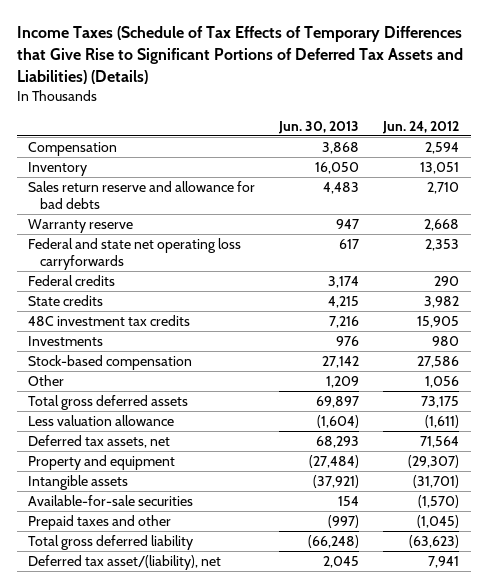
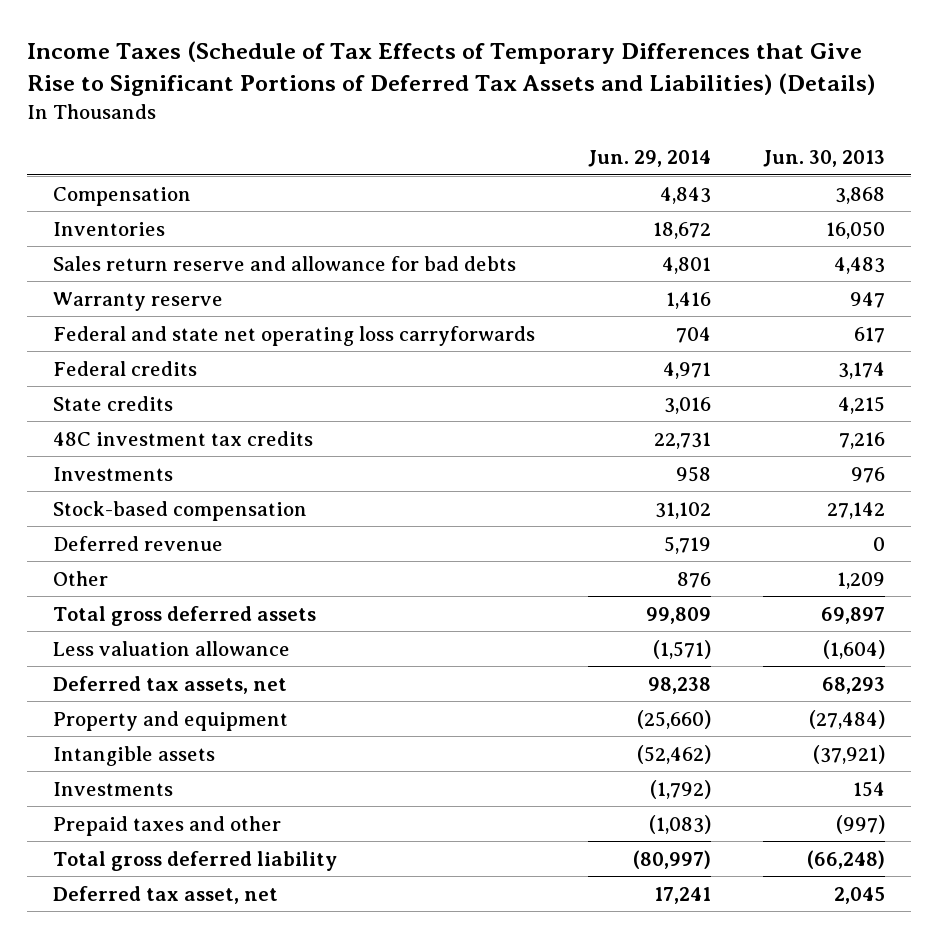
- | Jun. 30, 2013 | Jun. 24, 2012
+ | Jun. 29, 2014 | Jun. 30, 2013
- Inventory | 16,050 | 13,051
+ Inventories | 18,672 | 16,050
+ Deferred revenue | 5,719 | 0
- Available-for-sale securities | 154 | (1,570)
+ Investments | (1,792) | 154
- Deferred tax asset/(liability), net | 2,045 | 7,941
+ Deferred tax asset, net | 17,241 | 2,045

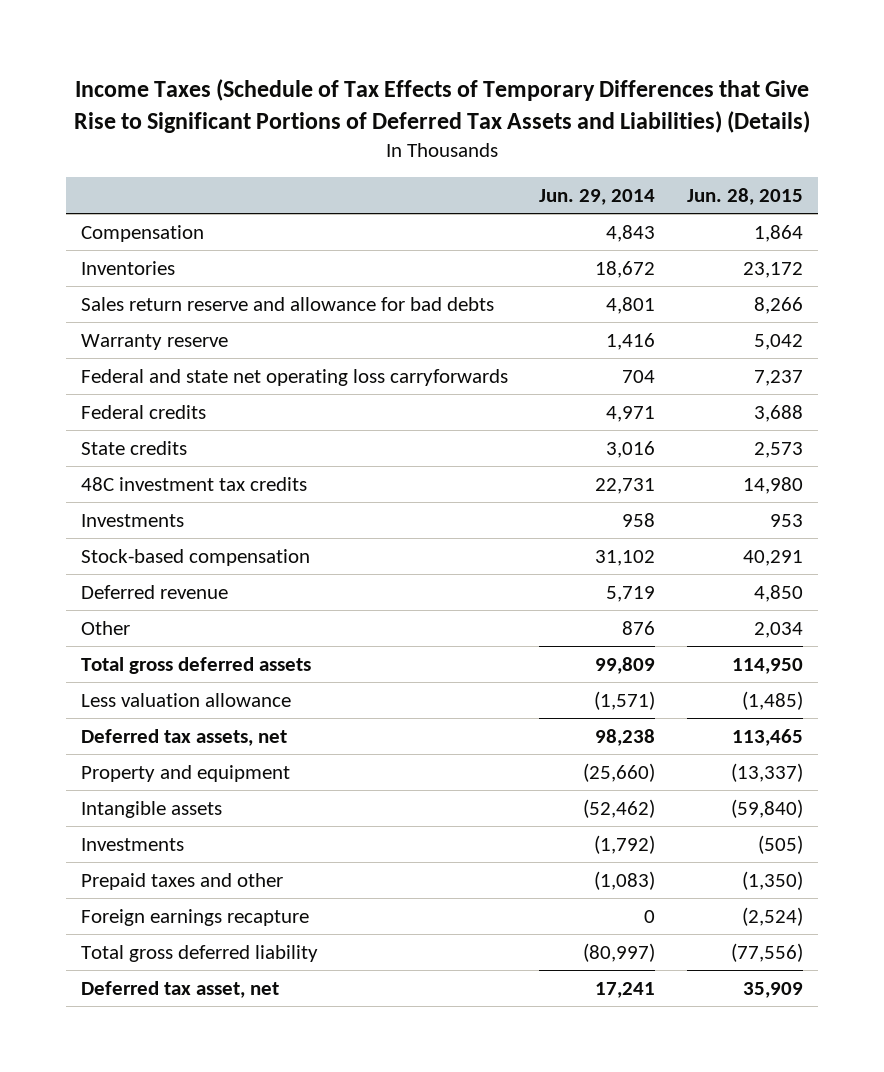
- | Jun. 29, 2014 | Jun. 30, 2013
+ | Jun. 29, 2014 | Jun. 28, 2015
+ Foreign earnings recapture | 0 | (2,524)

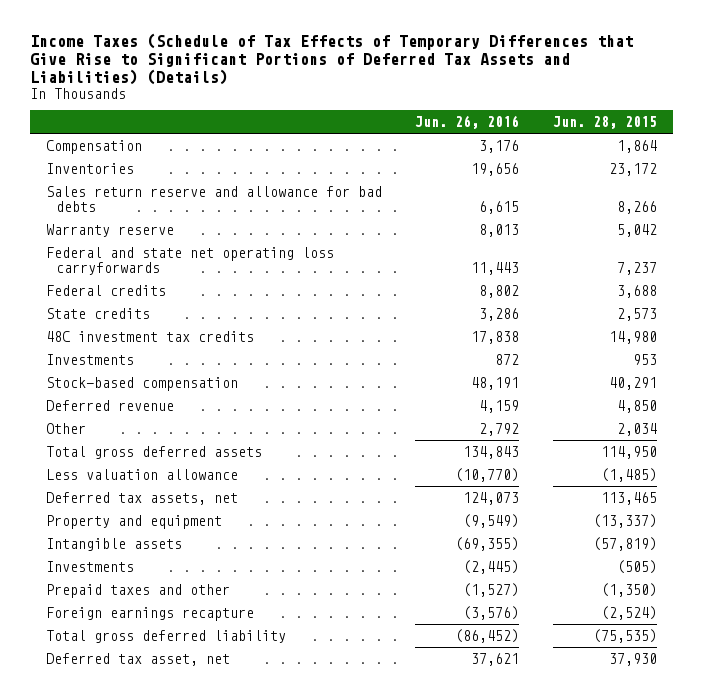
- | Jun. 29, 2014 | Jun. 28, 2015
+ | Jun. 26, 2016 | Jun. 28, 2015
- Intangible assets | (52,462) | (59,840)
+ Intangible assets | (69,355) | (57,819)
- Total gross deferred liability | (80,997) | (77,556)
- Deferred tax asset, net | 17,241 | 35,909
+ Total gross deferred liability | (86,452) | (75,535)
+ Deferred tax asset, net | 37,621 | 37,930

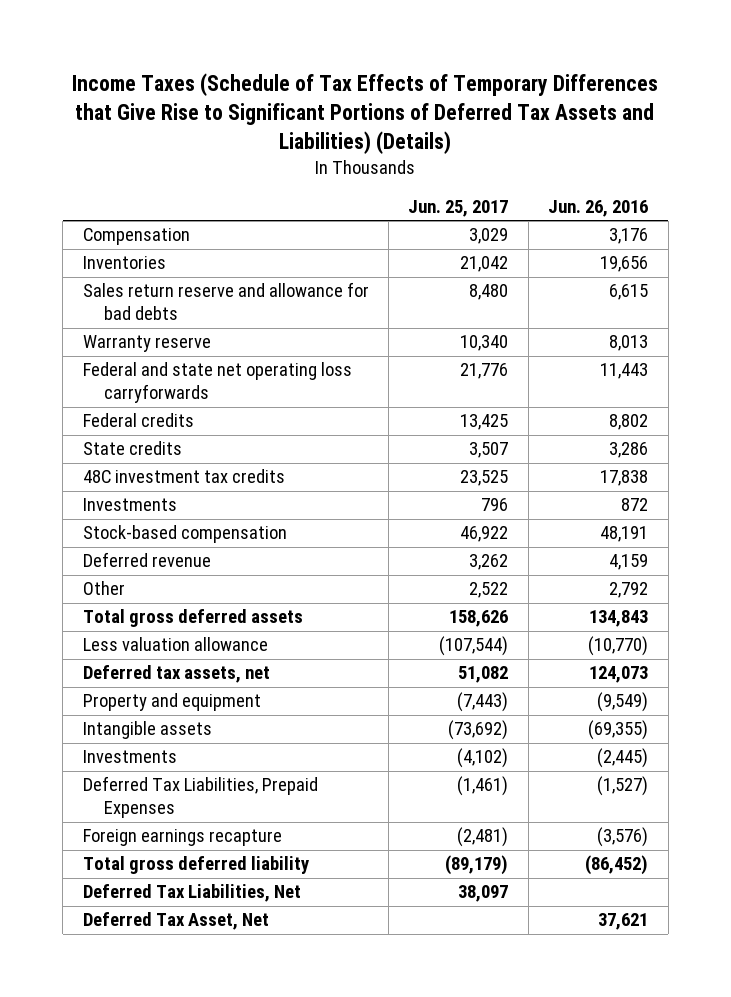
- | Jun. 26, 2016 | Jun. 28, 2015
+ | Jun. 25, 2017 | Jun. 26, 2016
- Prepaid taxes and other | (1,527) | (1,350)
+ Deferred Tax Liabilities, Prepaid Expenses | (1,461) | (1,527)
- Deferred tax asset, net | 37,621 | 37,930
+ Deferred Tax Liabilities, Net | 38,097 |
+ Deferred Tax Asset, Net | | 37,621

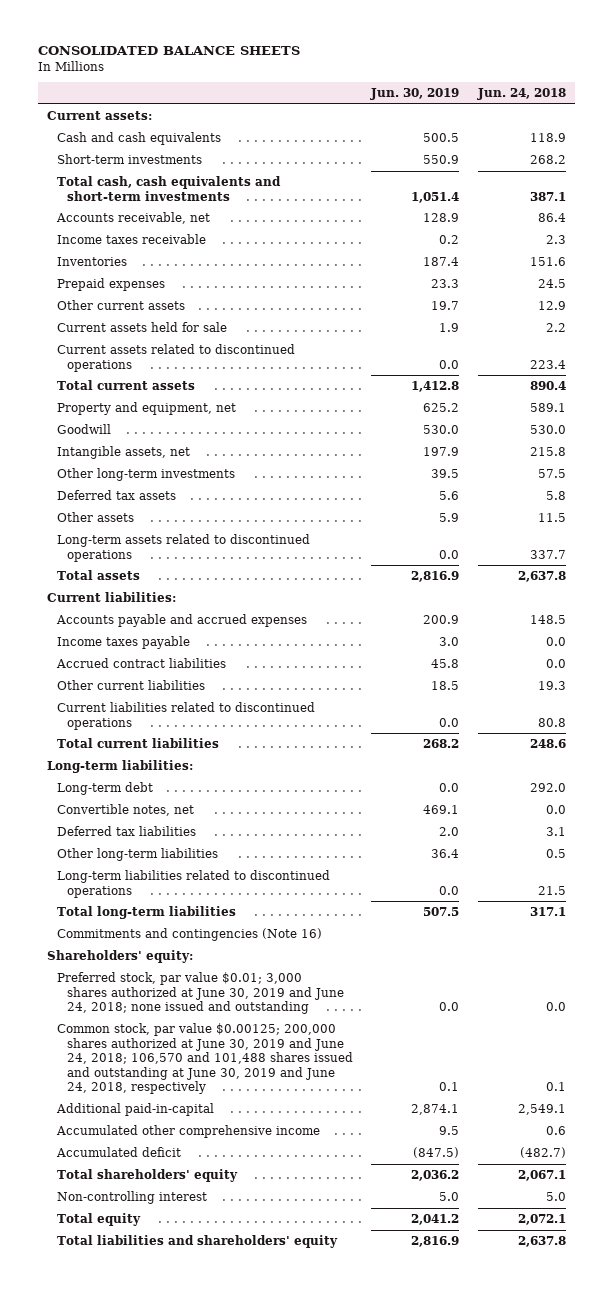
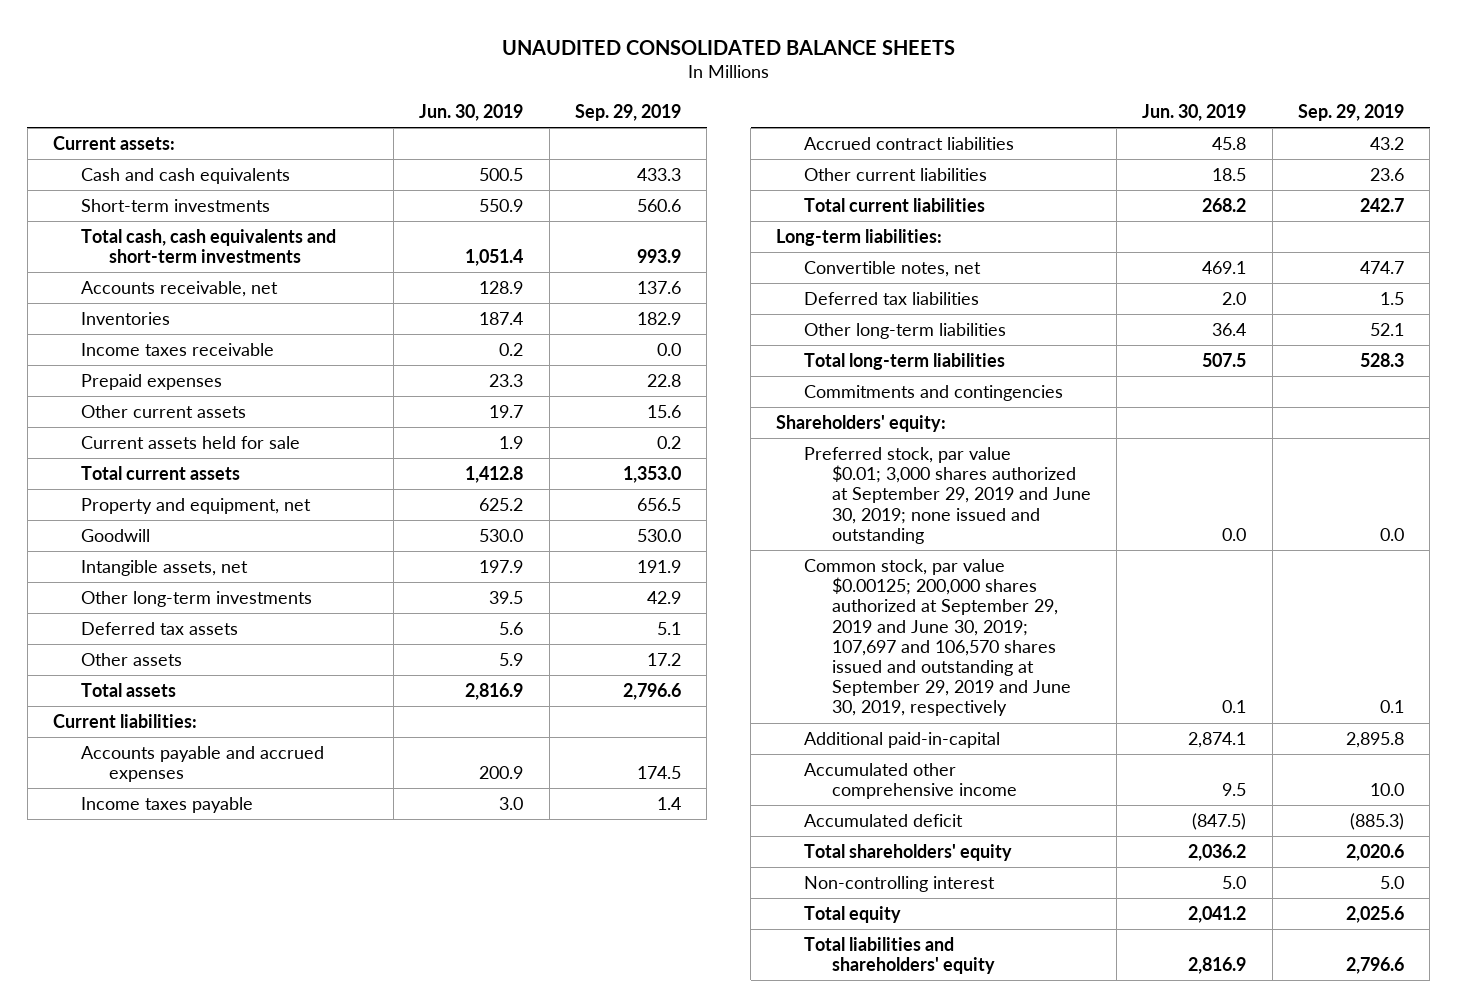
- CONSOLIDATED BALANCE SHEETS
+ UNAUDITED CONSOLIDATED BALANCE SHEETS
- | Jun. 30, 2019 | Jun. 24, 2018
+ | Jun. 30, 2019 | Sep. 29, 2019
moved down: Income taxes receivable | 0.2 | 0.0
- Current assets related to discontinued operations | 0.0 | 223.4
- Long-term assets related to discontinued operations | 0.0 | 337.7
- Current liabilities related to discontinued operations | 0.0 | 80.8
- Long-term debt | 0.0 | 292.0
- Long-term liabilities related to discontinued operations | 0.0 | 21.5
- Commitments and contingencies (Note 16)
+ Commitments and contingencies
- Preferred stock, par value $0.01; 3,000 shares authorized at June 30, 2019 and June 24, 2018; none issued and outstanding | 0.0 | 0.0
- Common stock, par value $0.00125; 200,000 shares authorized at June 30, 2019 and June 24, 2018; 106,570 and 101,488 shares issued and outstanding at June 30, 2019 and June 24, 2018, respectively | 0.1 | 0.1
+ Preferred stock, par value $0.01; 3,000 shares authorized at September 29, 2019 and June 30, 2019; none issued and outstanding | 0.0 | 0.0
+ Common stock, par value $0.00125; 200,000 shares authorized at September 29, 2019 and June 30, 2019; 107,697 and 106,570 shares issued and outstanding at September 29, 2019 and June 30, 2019, respectively | 0.1 | 0.1

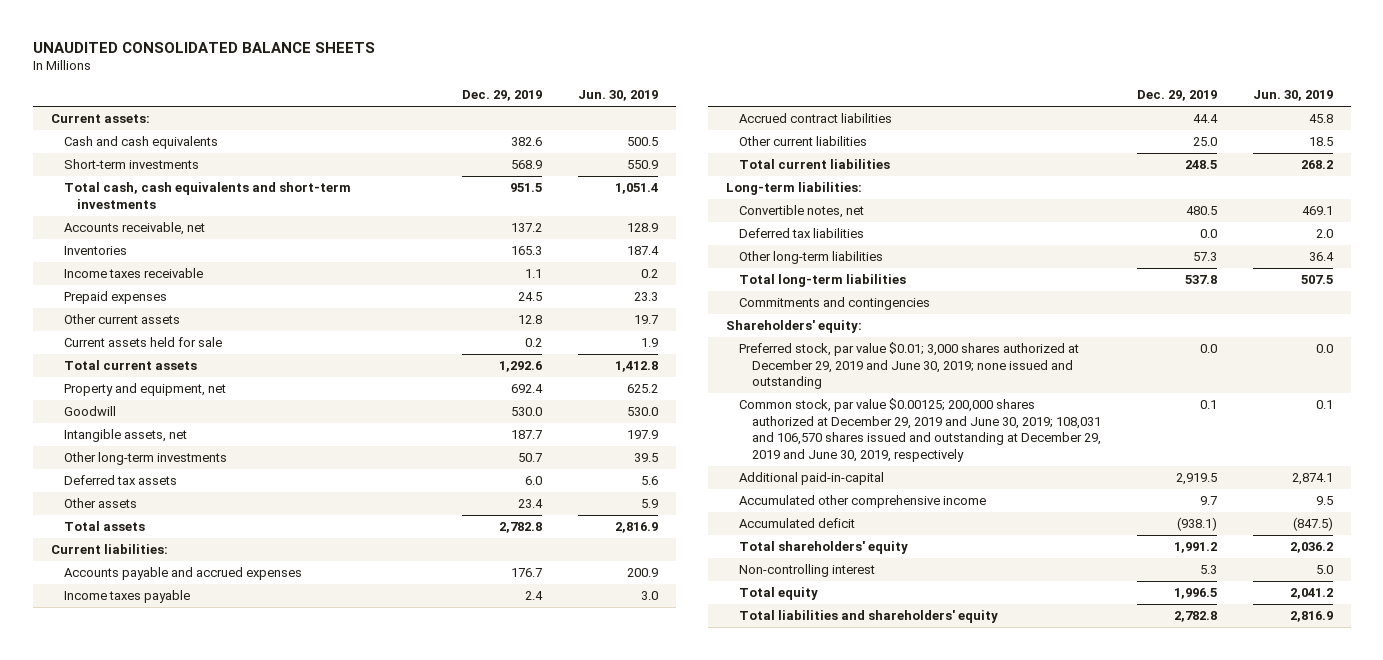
- | Jun. 30, 2019 | Sep. 29, 2019
+ | Dec. 29, 2019 | Jun. 30, 2019
- Preferred stock, par value $0.01; 3,000 shares authorized at September 29, 2019 and June 30, 2019; none issued and outstanding | 0.0 | 0.0
- Common stock, par value $0.00125; 200,000 shares authorized at September 29, 2019 and June 30, 2019; 107,697 and 106,570 shares issued and outstanding at September 29, 2019 and June 30, 2019, respectively | 0.1 | 0.1
+ Preferred stock, par value $0.01; 3,000 shares authorized at December 29, 2019 and June 30, 2019; none issued and outstanding | 0.0 | 0.0
+ Common stock, par value $0.00125; 200,000 shares authorized at December 29, 2019 and June 30, 2019; 108,031 and 106,570 shares issued and outstanding at December 29, 2019 and June 30, 2019, respectively | 0.1 | 0.1

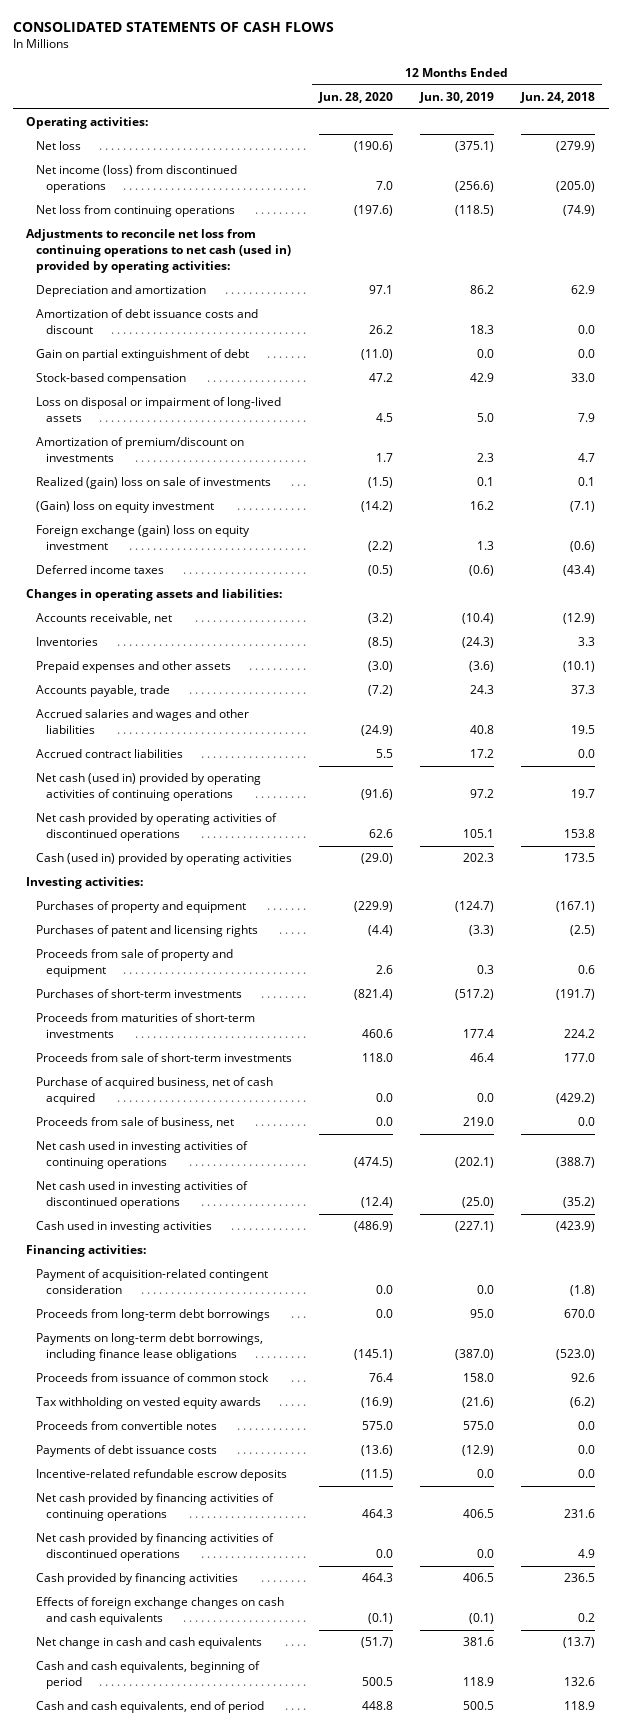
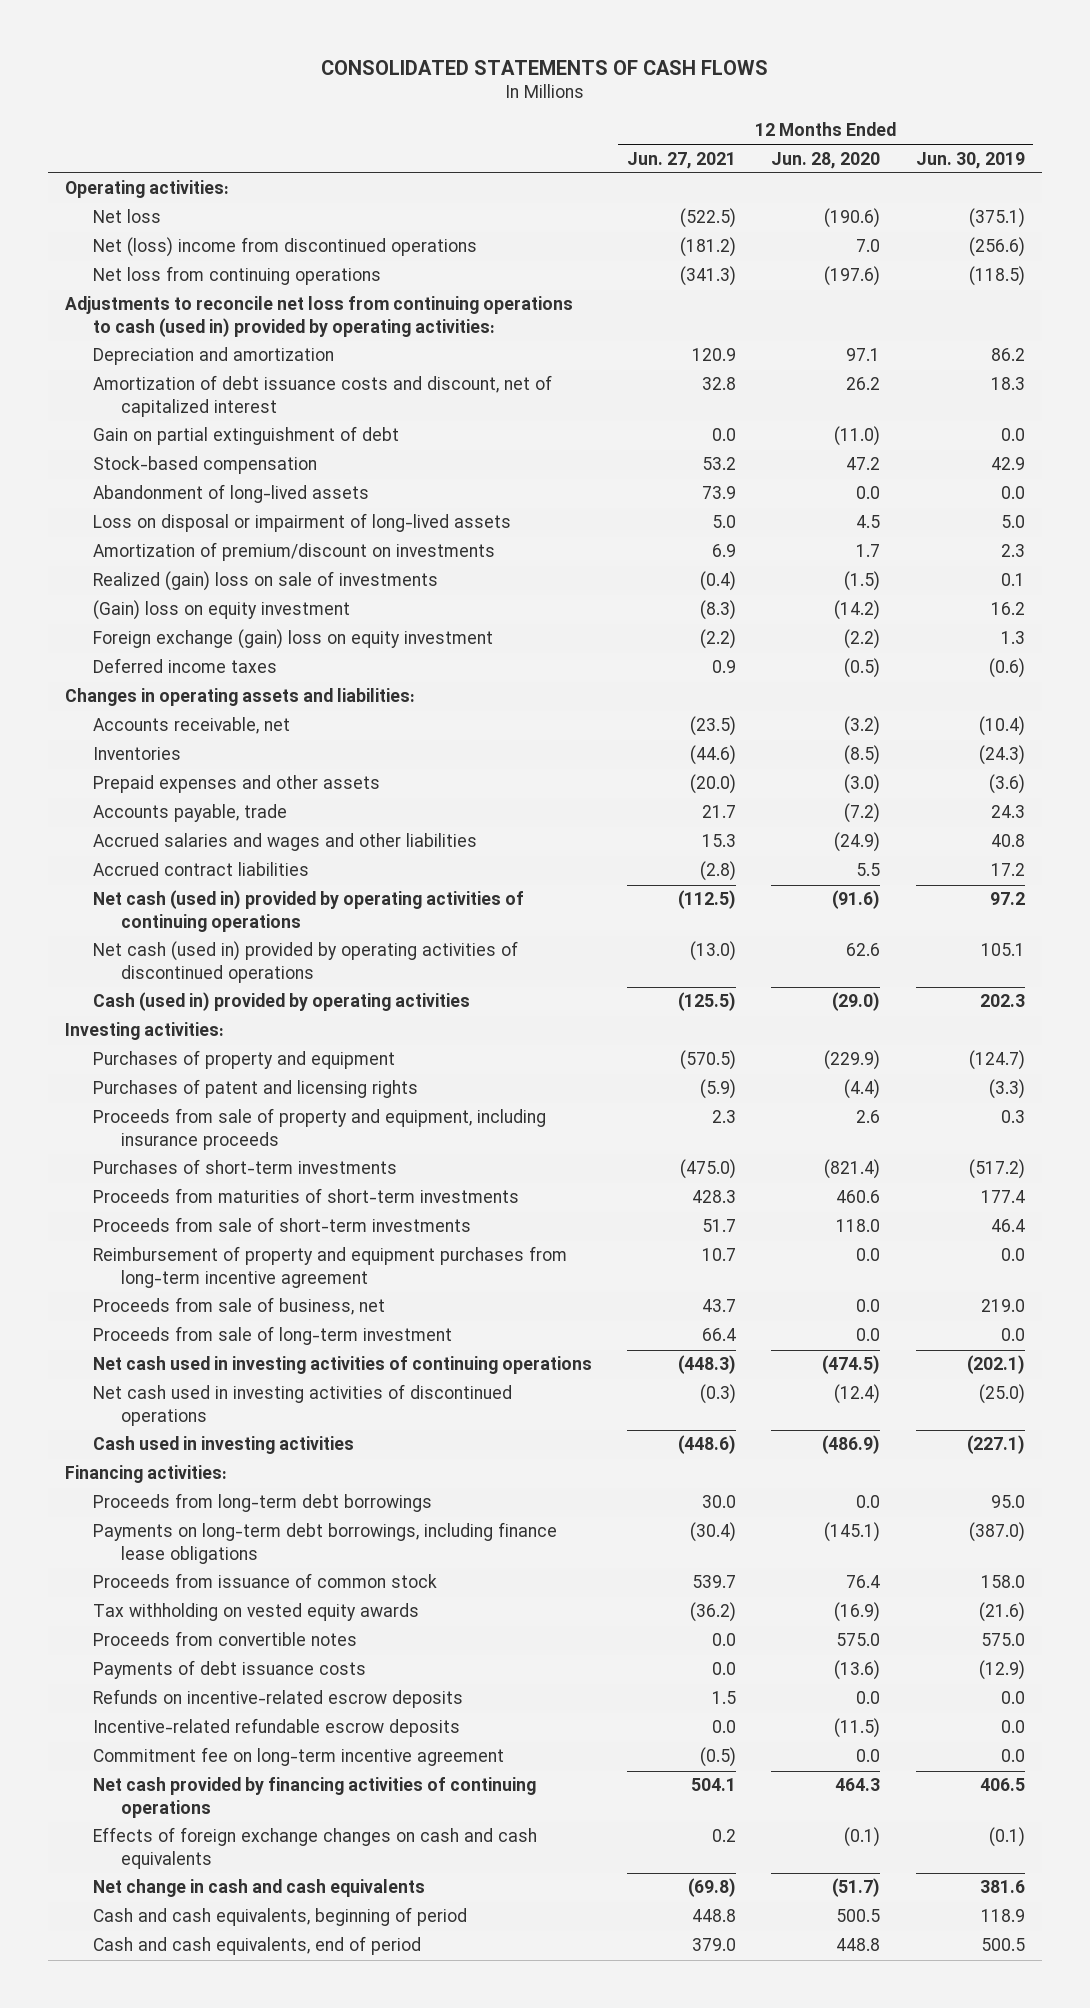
- | 12 Months Ended Jun. 28, 2020 | 12 Months Ended Jun. 30, 2019 | 12 Months Ended Jun. 24, 2018
+ | 12 Months Ended Jun. 27, 2021 | 12 Months Ended Jun. 28, 2020 | 12 Months Ended Jun. 30, 2019
- Net income (loss) from discontinued operations | 7.0 | (256.6) | (205.0)
+ Net (loss) income from discontinued operations | (181.2) | 7.0 | (256.6)
- Adjustments to reconcile net loss from continuing operations to net cash (used in) provided by operating activities:
+ Adjustments to reconcile net loss from continuing operations to cash (used in) provided by operating activities:
- Amortization of debt issuance costs and discount | 26.2 | 18.3 | 0.0
+ Amortization of debt issuance costs and discount, net of capitalized interest | 32.8 | 26.2 | 18.3
+ Abandonment of long-lived assets | 73.9 | 0.0 | 0.0
- Net cash provided by operating activities of discontinued operations | 62.6 | 105.1 | 153.8
+ Net cash (used in) provided by operating activities of discontinued operations | (13.0) | 62.6 | 105.1
- Proceeds from sale of property and equipment | 2.6 | 0.3 | 0.6
+ Proceeds from sale of property and equipment, including insurance proceeds | 2.3 | 2.6 | 0.3
- Purchase of acquired business, net of cash acquired | 0.0 | 0.0 | (429.2)
+ Reimbursement of property and equipment purchases from long-term incentive agreement | 10.7 | 0.0 | 0.0
+ Proceeds from sale of long-term investment | 66.4 | 0.0 | 0.0
- Payment of acquisition-related contingent consideration | 0.0 | 0.0 | (1.8)
+ Refunds on incentive-related escrow deposits | 1.5 | 0.0 | 0.0
+ Commitment fee on long-term incentive agreement | (0.5) | 0.0 | 0.0
- Net cash provided by financing activities of discontinued operations | 0.0 | 0.0 | 4.9
- Cash provided by financing activities | 464.3 | 406.5 | 236.5

